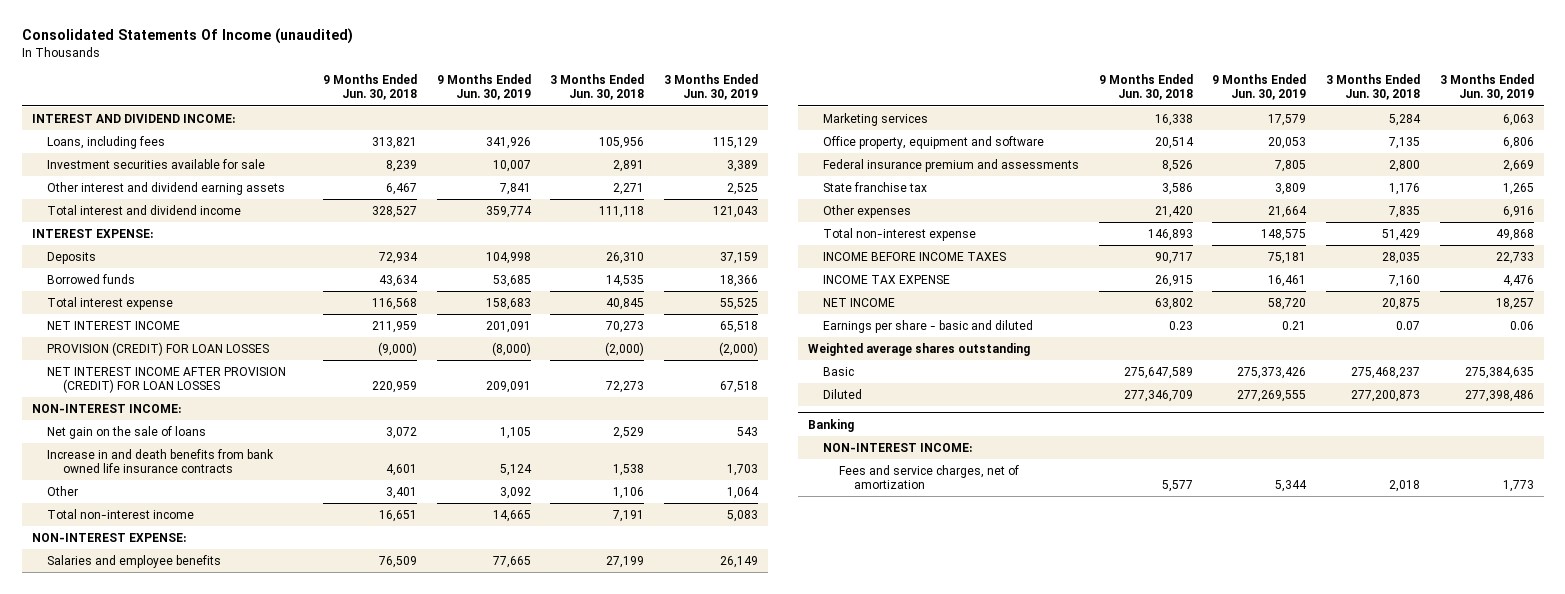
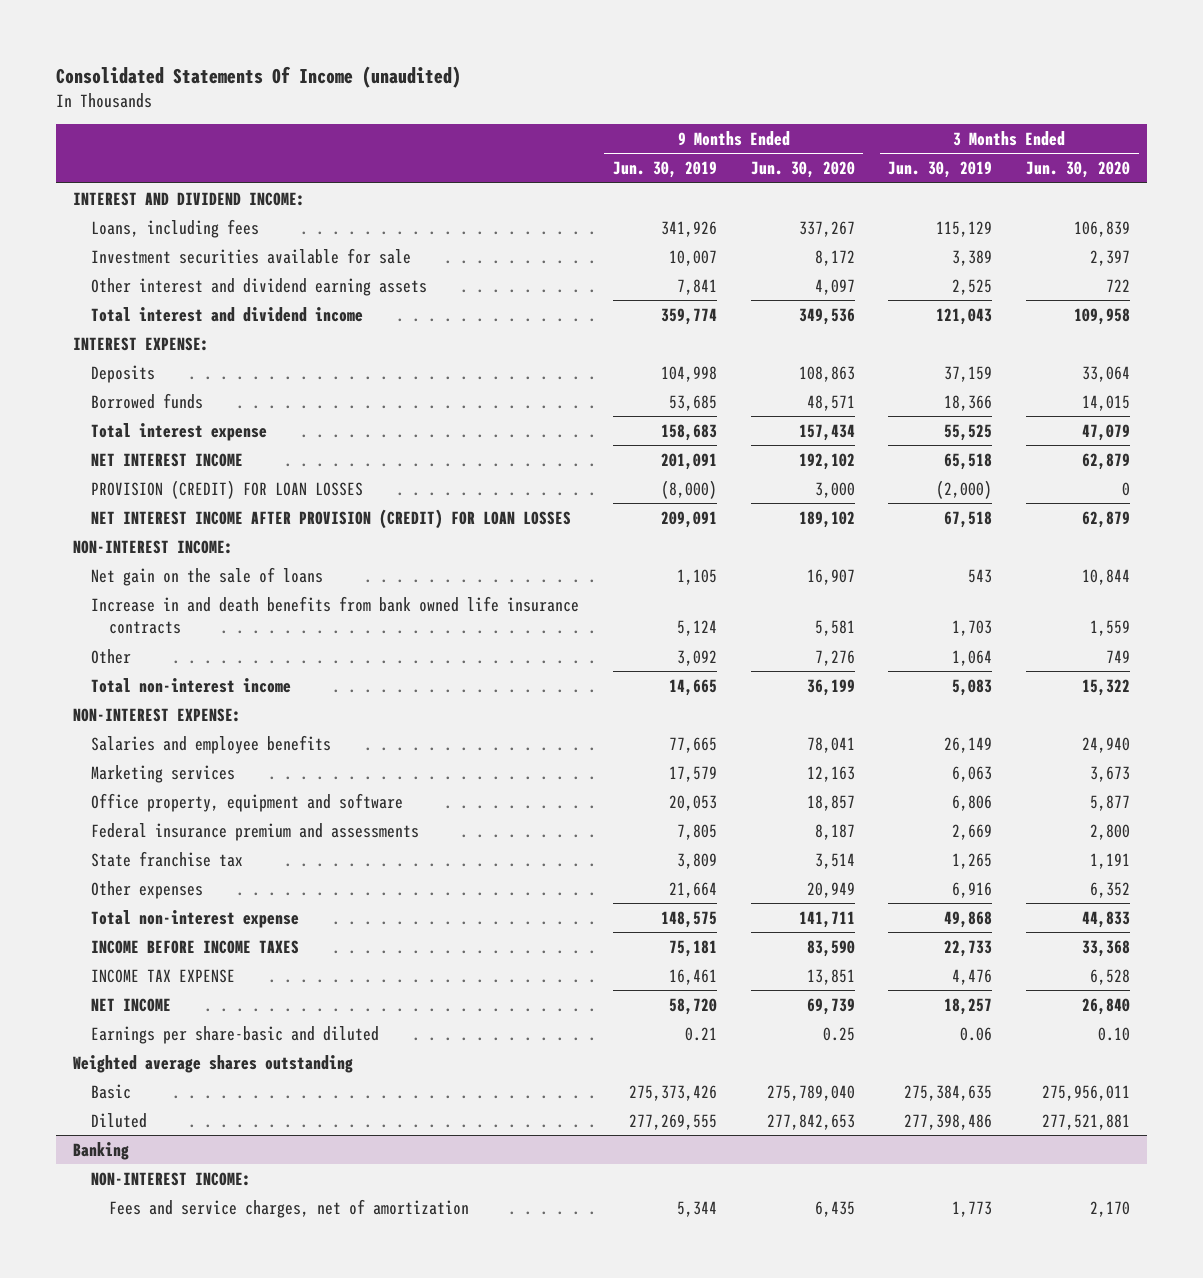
- | 9 Months Ended Jun. 30, 2018 | 9 Months Ended Jun. 30, 2019 | 3 Months Ended Jun. 30, 2018 | 3 Months Ended Jun. 30, 2019
+ | 9 Months Ended Jun. 30, 2019 | 9 Months Ended Jun. 30, 2020 | 3 Months Ended Jun. 30, 2019 | 3 Months Ended Jun. 30, 2020
- Earnings per share - basic and diluted | 0.23 | 0.21 | 0.07 | 0.06
+ Earnings per share-basic and diluted | 0.21 | 0.25 | 0.06 | 0.10

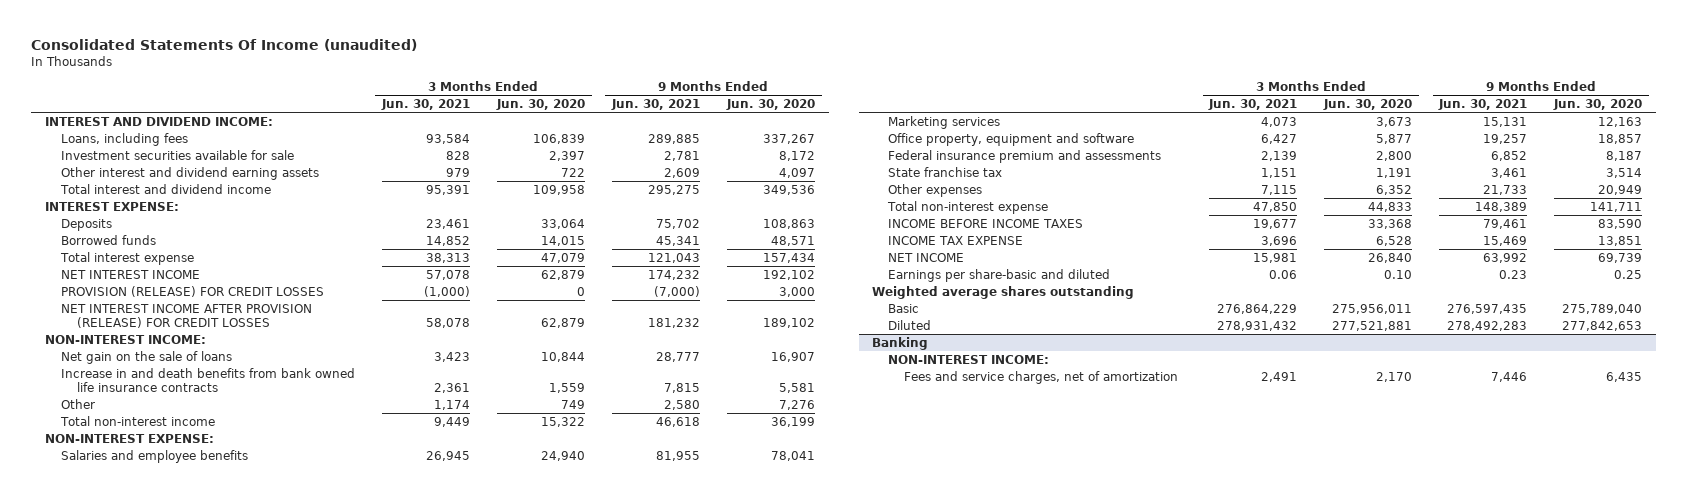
- | 9 Months Ended Jun. 30, 2019 | 9 Months Ended Jun. 30, 2020 | 3 Months Ended Jun. 30, 2019 | 3 Months Ended Jun. 30, 2020
+ | 3 Months Ended Jun. 30, 2021 | 3 Months Ended Jun. 30, 2020 | 9 Months Ended Jun. 30, 2021 | 9 Months Ended Jun. 30, 2020
- PROVISION (CREDIT) FOR LOAN LOSSES | (8,000) | 3,000 | (2,000) | 0
- NET INTEREST INCOME AFTER PROVISION (CREDIT) FOR LOAN LOSSES | 209,091 | 189,102 | 67,518 | 62,879
+ PROVISION (RELEASE) FOR CREDIT LOSSES | (1,000) | 0 | (7,000) | 3,000
+ NET INTEREST INCOME AFTER PROVISION (RELEASE) FOR CREDIT LOSSES | 58,078 | 62,879 | 181,232 | 189,102

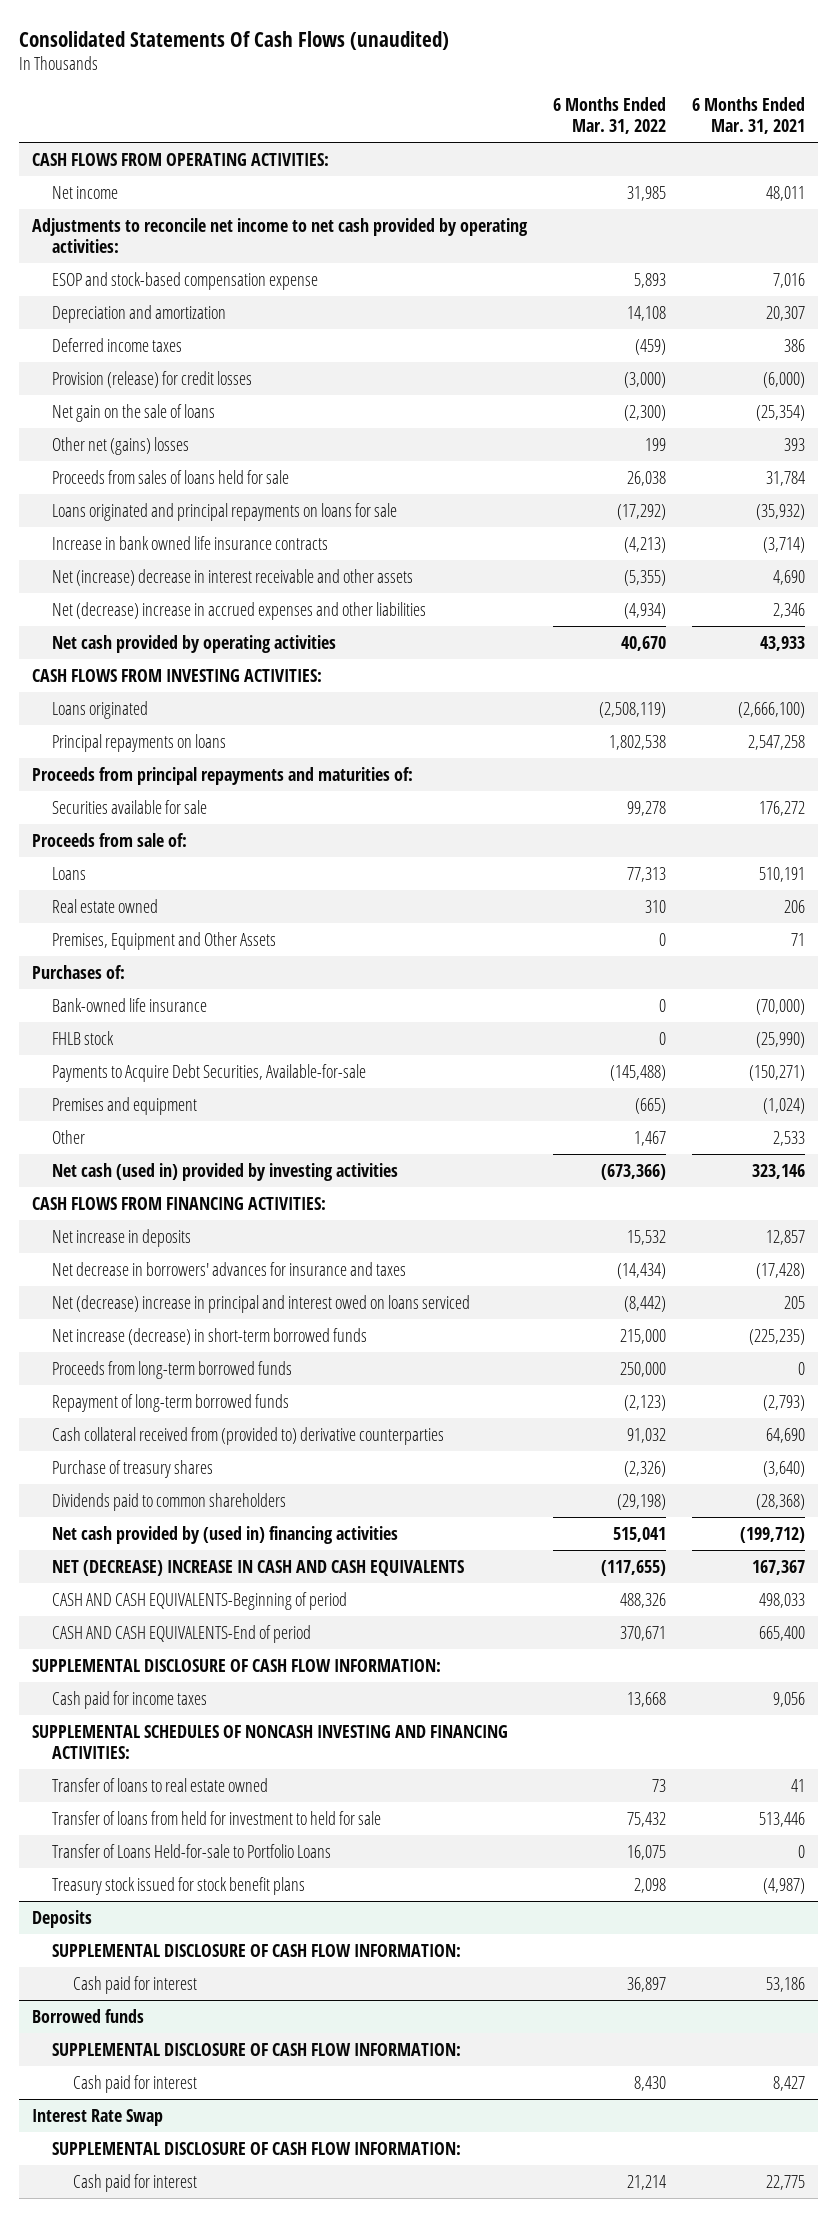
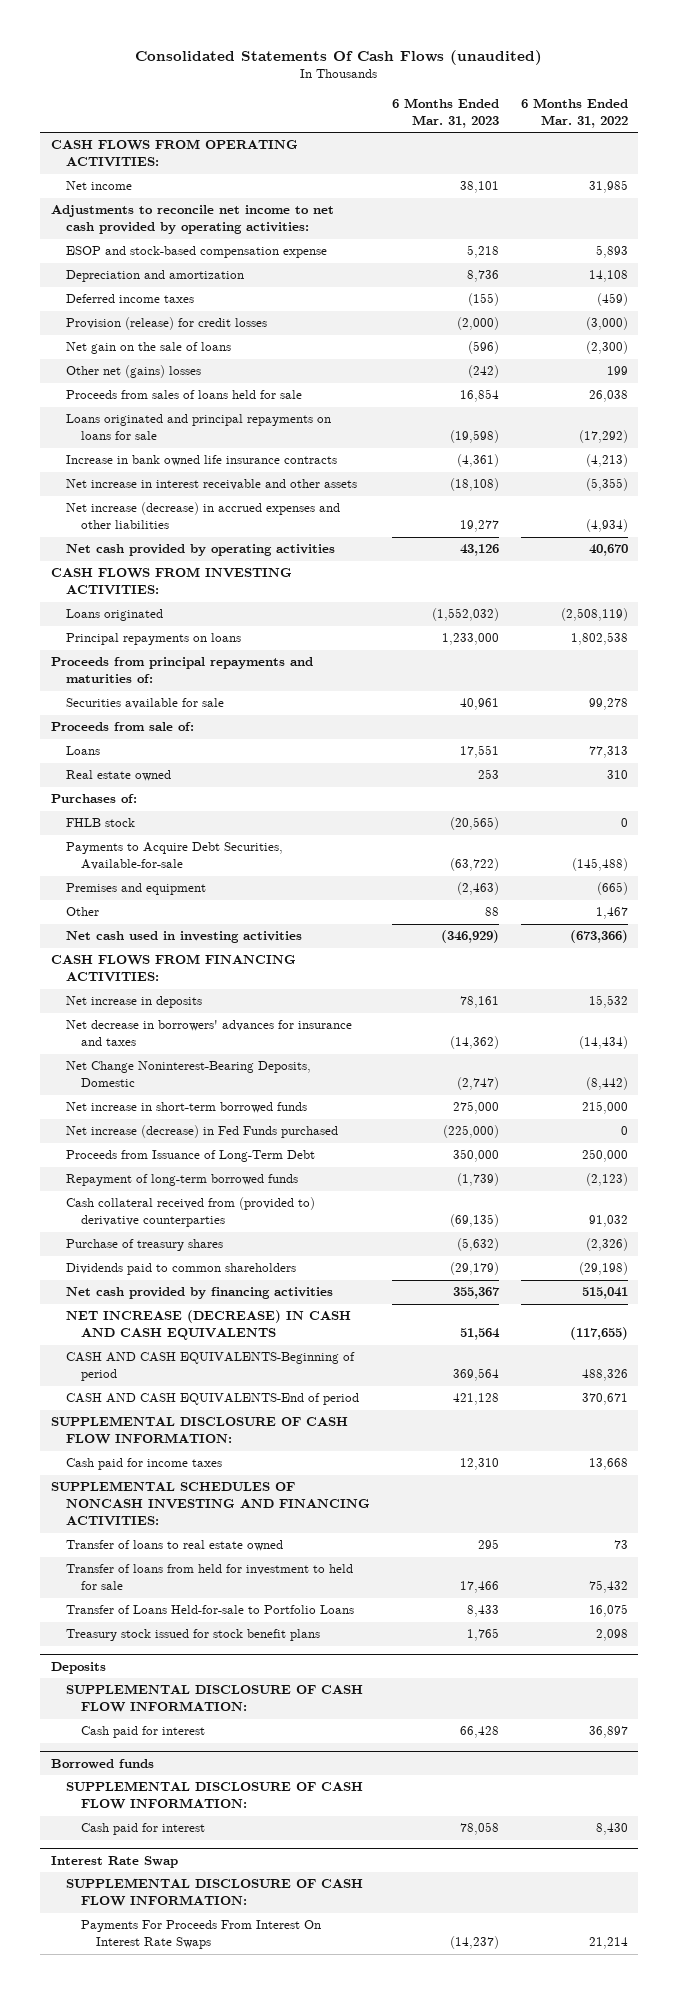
- | 6 Months Ended Mar. 31, 2022 | 6 Months Ended Mar. 31, 2021
+ | 6 Months Ended Mar. 31, 2023 | 6 Months Ended Mar. 31, 2022
- Net (increase) decrease in interest receivable and other assets | (5,355) | 4,690
- Net (decrease) increase in accrued expenses and other liabilities | (4,934) | 2,346
+ Net increase in interest receivable and other assets | (18,108) | (5,355)
+ Net increase (decrease) in accrued expenses and other liabilities | 19,277 | (4,934)
- Premises, Equipment and Other Assets | 0 | 71
- Bank-owned life insurance | 0 | (70,000)
- Net cash (used in) provided by investing activities | (673,366) | 323,146
+ Net cash used in investing activities | (346,929) | (673,366)
- Net (decrease) increase in principal and interest owed on loans serviced | (8,442) | 205
- Net increase (decrease) in short-term borrowed funds | 215,000 | (225,235)
- Proceeds from long-term borrowed funds | 250,000 | 0
+ Net Change Noninterest-Bearing Deposits, Domestic | (2,747) | (8,442)
+ Net increase in short-term borrowed funds | 275,000 | 215,000
+ Net increase (decrease) in Fed Funds purchased | (225,000) | 0
+ Proceeds from Issuance of Long-Term Debt | 350,000 | 250,000
- Net cash provided by (used in) financing activities | 515,041 | (199,712)
- NET (DECREASE) INCREASE IN CASH AND CASH EQUIVALENTS | (117,655) | 167,367
+ Net cash provided by financing activities | 355,367 | 515,041
+ NET INCREASE (DECREASE) IN CASH AND CASH EQUIVALENTS | 51,564 | (117,655)
@ Interest Rate Swap
- Cash paid for interest | 21,214 | 22,775
+ Payments For Proceeds From Interest On Interest Rate Swaps | (14,237) | 21,214

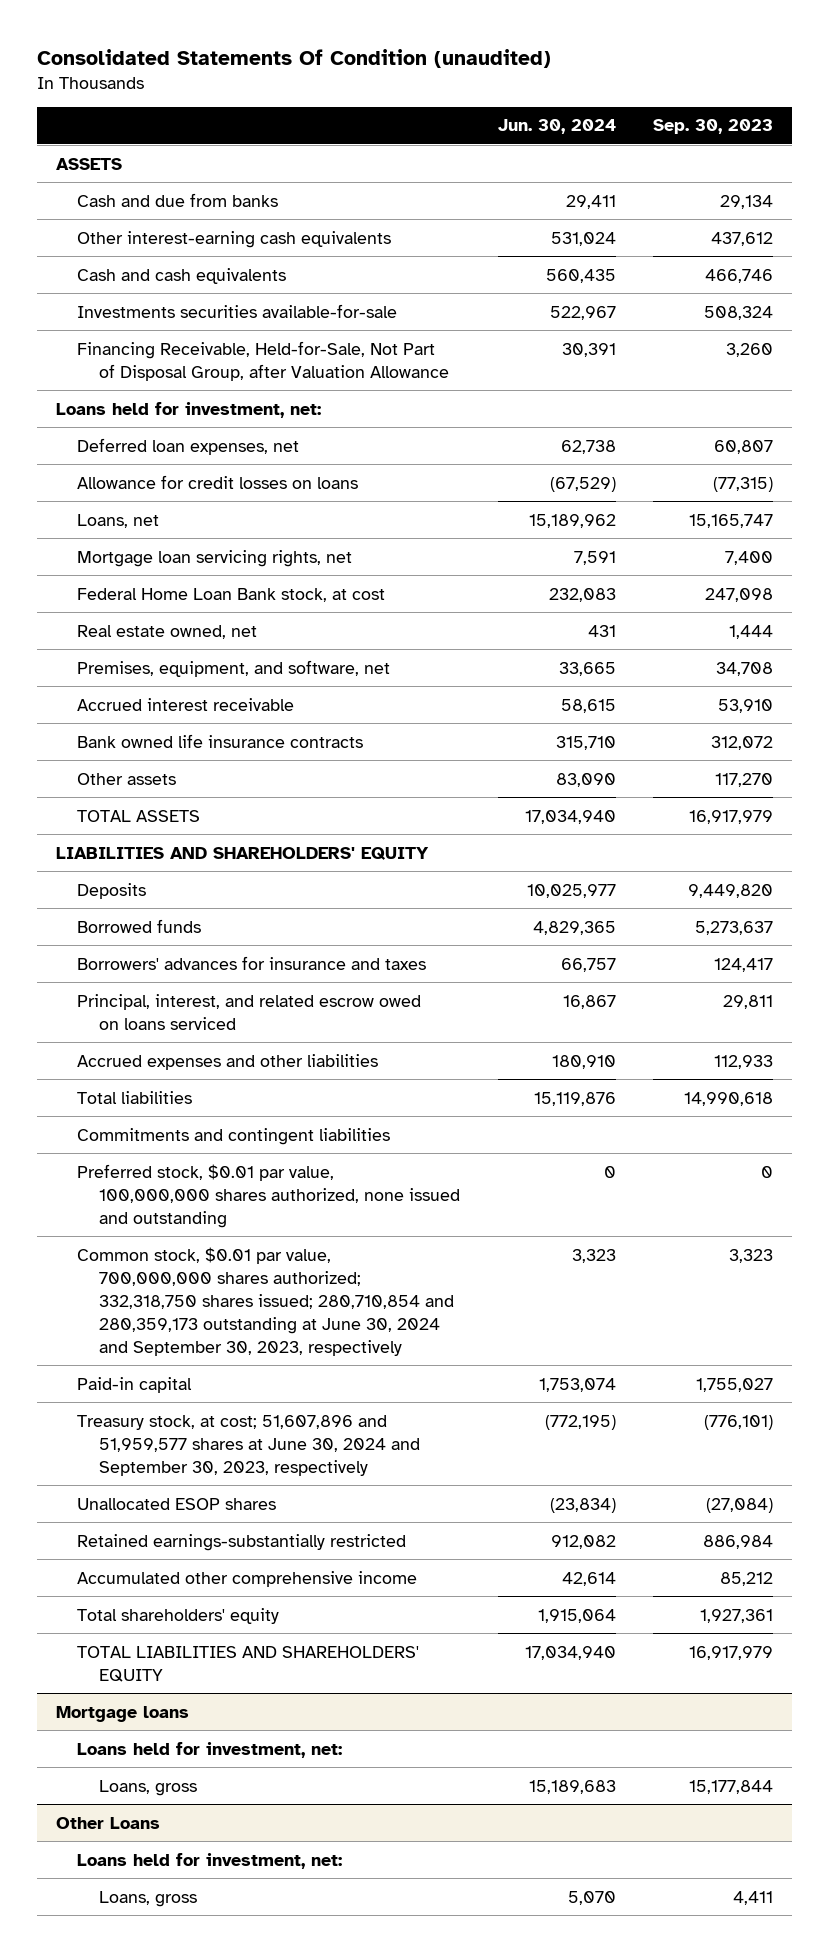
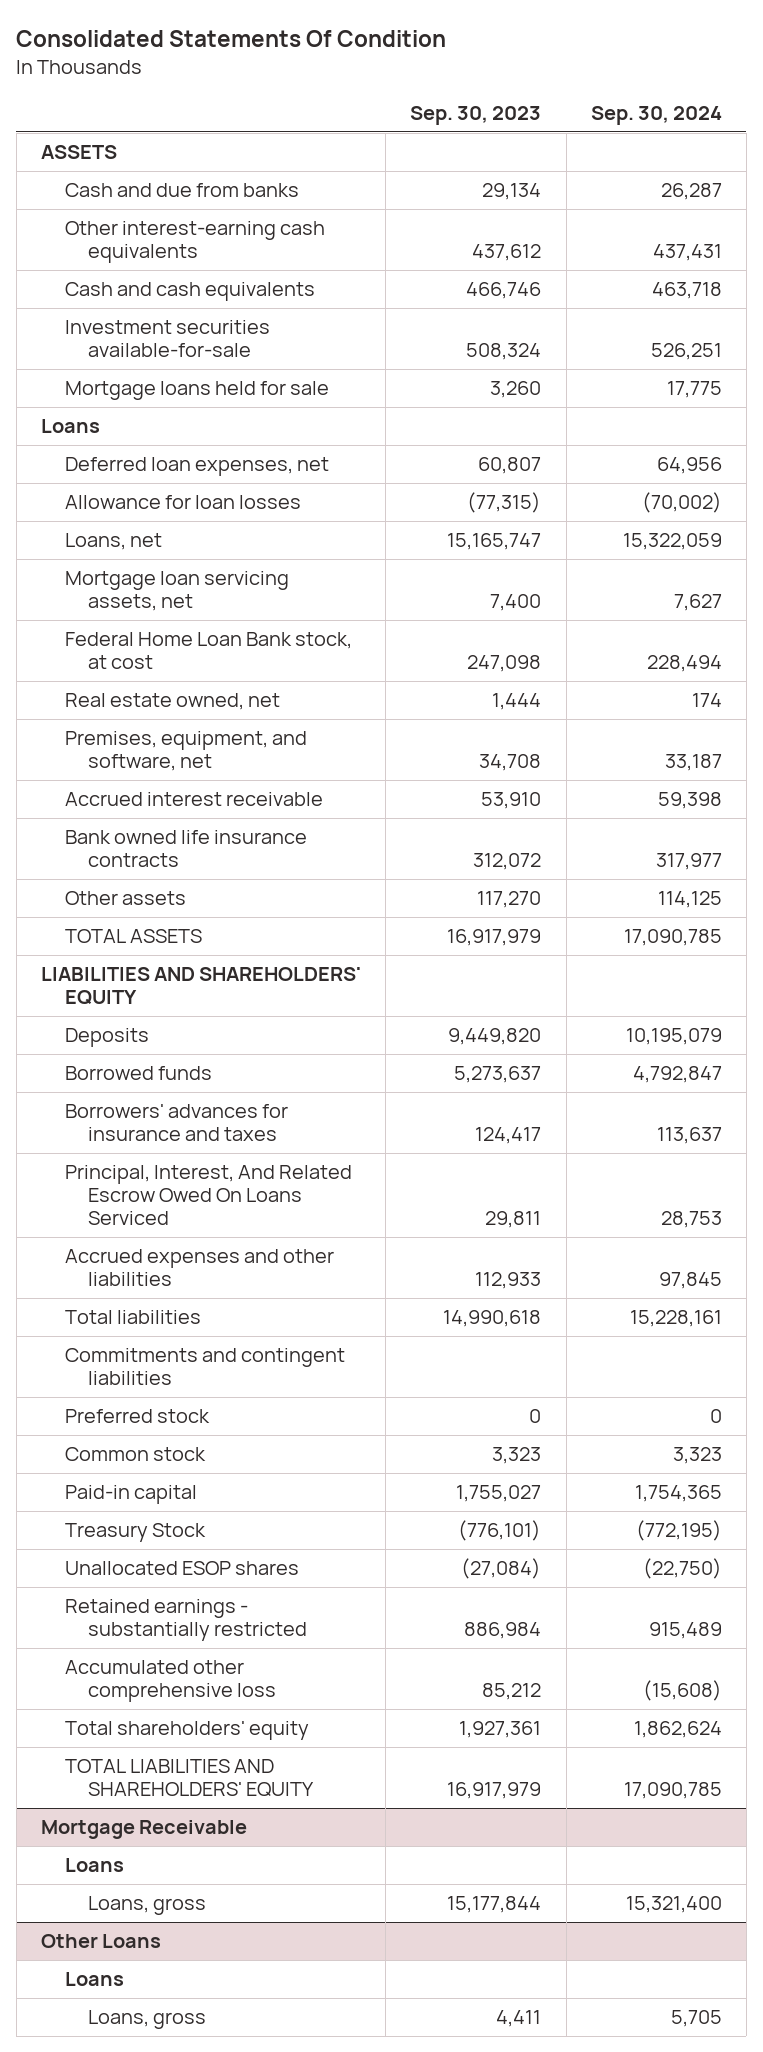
- Consolidated Statements Of Condition (unaudited)
+ Consolidated Statements Of Condition
- | Jun. 30, 2024 | Sep. 30, 2023
+ | Sep. 30, 2023 | Sep. 30, 2024
- Investments securities available-for-sale | 522,967 | 508,324
- Financing Receivable, Held-for-Sale, Not Part of Disposal Group, after Valuation Allowance | 30,391 | 3,260
- Loans held for investment, net:
+ Investment securities available-for-sale | 508,324 | 526,251
+ Mortgage loans held for sale | 3,260 | 17,775
+ Loans
- Allowance for credit losses on loans | (67,529) | (77,315)
+ Allowance for loan losses | (77,315) | (70,002)
- Mortgage loan servicing rights, net | 7,591 | 7,400
+ Mortgage loan servicing assets, net | 7,400 | 7,627
- Principal, interest, and related escrow owed on loans serviced | 16,867 | 29,811
+ Principal, Interest, And Related Escrow Owed On Loans Serviced | 29,811 | 28,753
- Preferred stock, $0.01 par value, 100,000,000 shares authorized, none issued and outstanding | 0 | 0
- Common stock, $0.01 par value, 700,000,000 shares authorized; 332,318,750 shares issued; 280,710,854 and 280,359,173 outstanding at June 30, 2024 and September 30, 2023, respectively | 3,323 | 3,323
+ Preferred stock | 0 | 0
+ Common stock | 3,323 | 3,323
- Treasury stock, at cost; 51,607,896 and 51,959,577 shares at June 30, 2024 and September 30, 2023, respectively | (772,195) | (776,101)
+ Treasury Stock | (776,101) | (772,195)
- Retained earnings-substantially restricted | 912,082 | 886,984
- Accumulated other comprehensive income | 42,614 | 85,212
+ Retained earnings - substantially restricted | 886,984 | 915,489
+ Accumulated other comprehensive loss | 85,212 | (15,608)
- Mortgage loans
- Loans held for investment, net:
+ Mortgage Receivable
+ Loans
@ Other Loans
- Loans held for investment, net:
+ Loans

